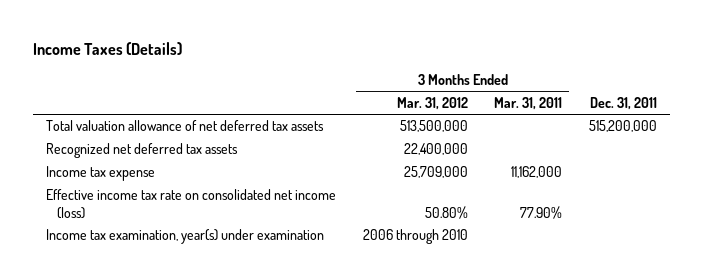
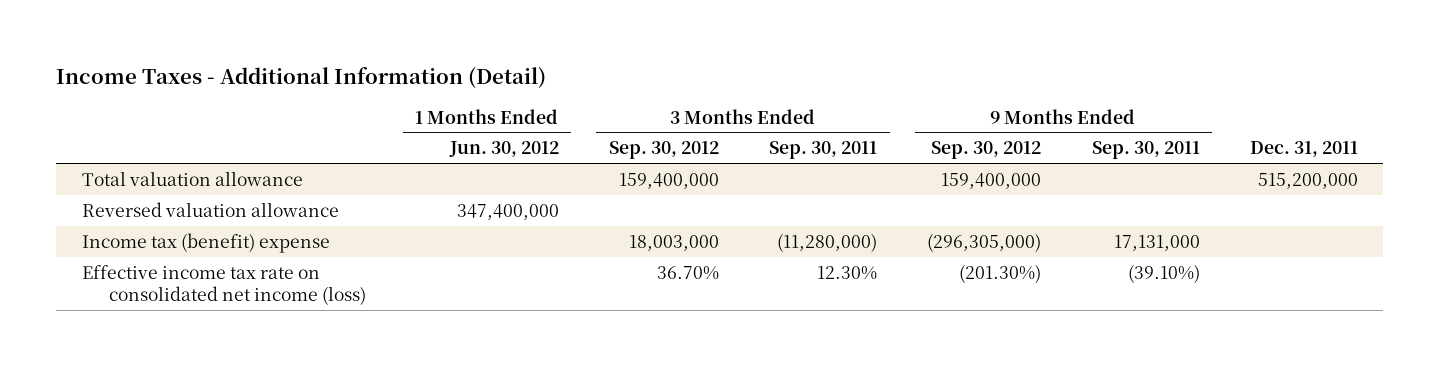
- Income Taxes (Details)
+ Income Taxes - Additional Information (Detail)
- | 3 Months Ended Mar. 31, 2012 | 3 Months Ended Mar. 31, 2011 | Dec. 31, 2011
+ | 1 Months Ended Jun. 30, 2012 | 3 Months Ended Sep. 30, 2012 | 3 Months Ended Sep. 30, 2011 | 9 Months Ended Sep. 30, 2012 | 9 Months Ended Sep. 30, 2011 | Dec. 31, 2011
- Total valuation allowance of net deferred tax assets | 513,500,000 | | 515,200,000
- Recognized net deferred tax assets | 22,400,000 | |
- Income tax expense | 25,709,000 | 11,162,000 |
+ Total valuation allowance | | 159,400,000 | | 159,400,000 | | 515,200,000
+ Reversed valuation allowance | 347,400,000 | | | | |
+ Income tax (benefit) expense | | 18,003,000 | (11,280,000) | (296,305,000) | 17,131,000 |
- Income tax examination, year(s) under examination | 2006 through 2010 | |

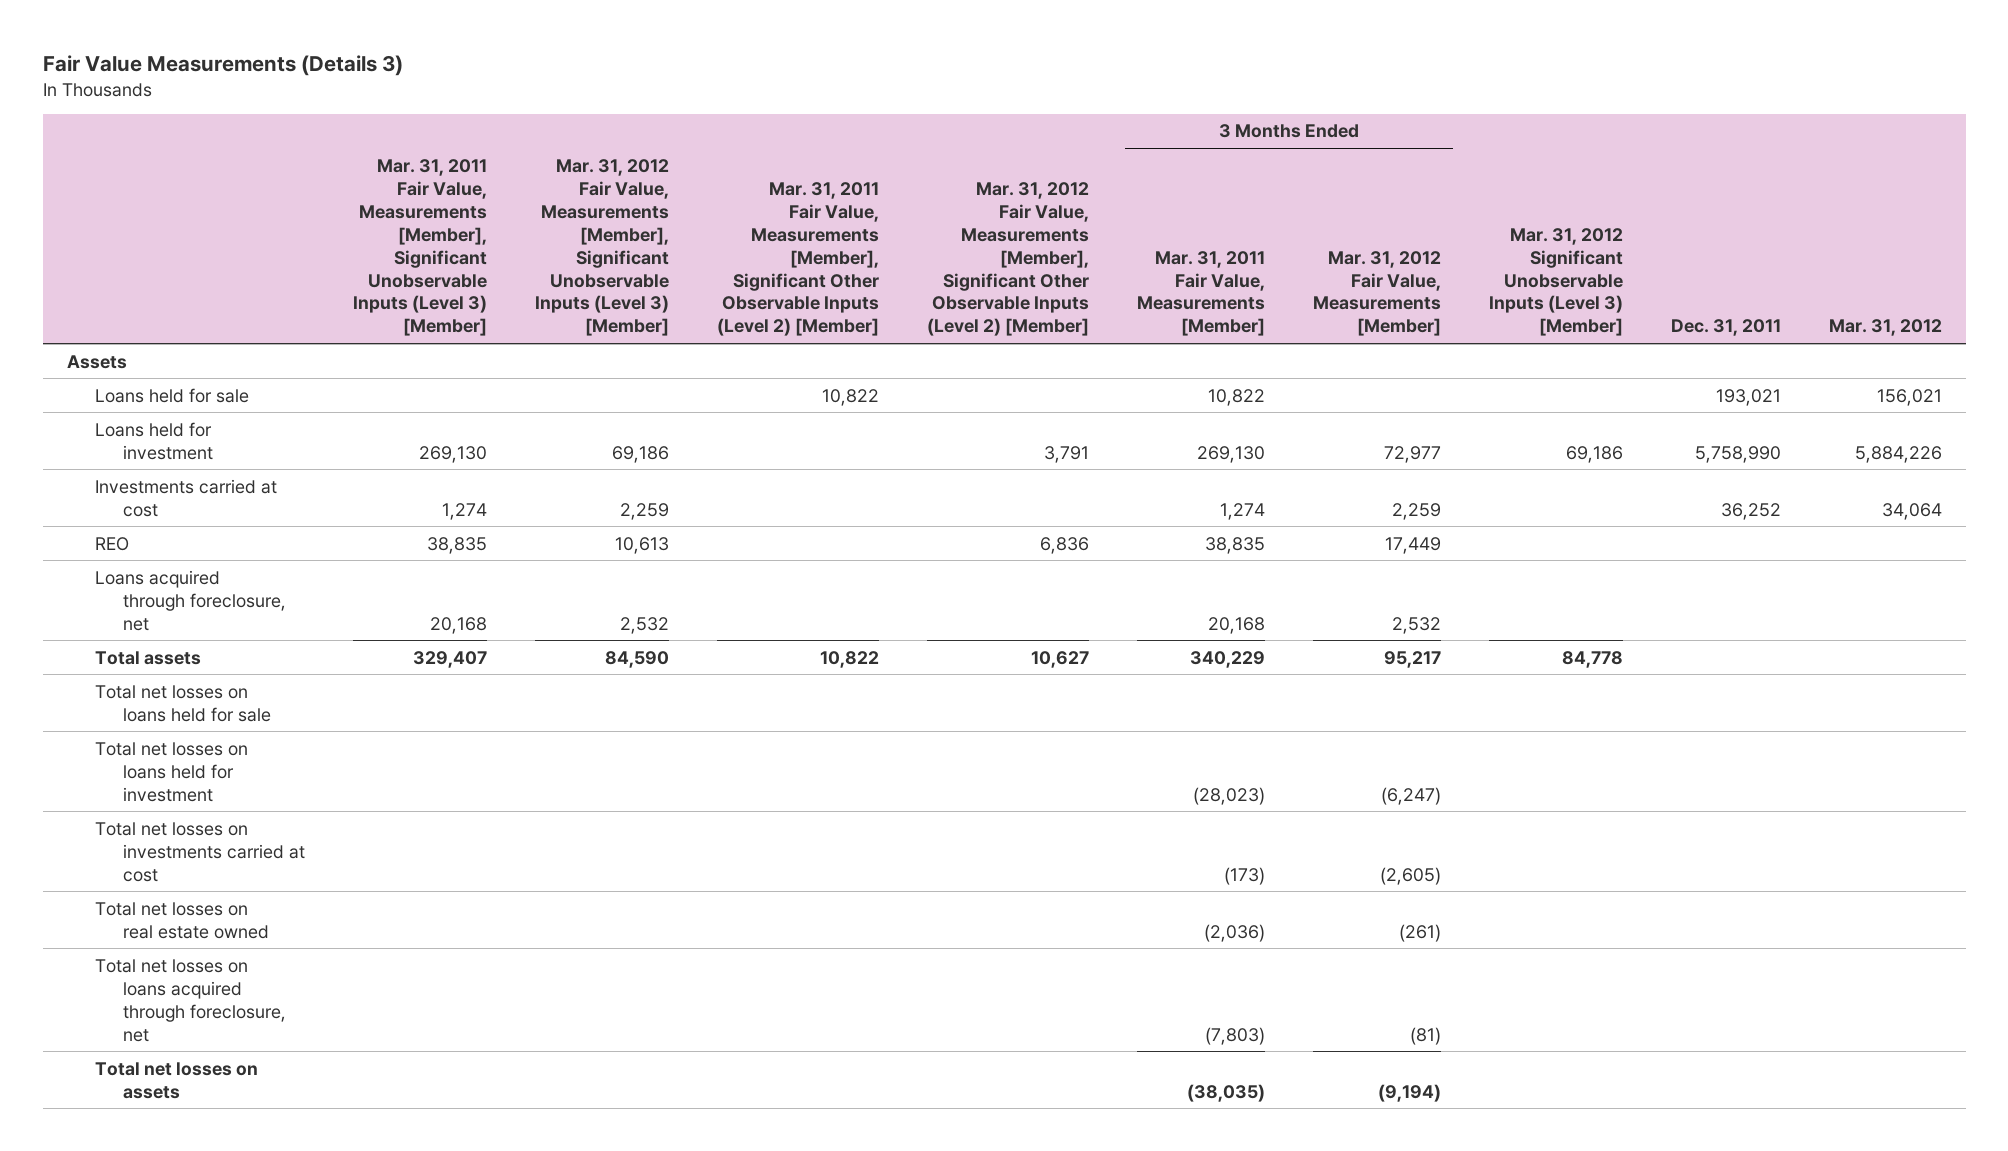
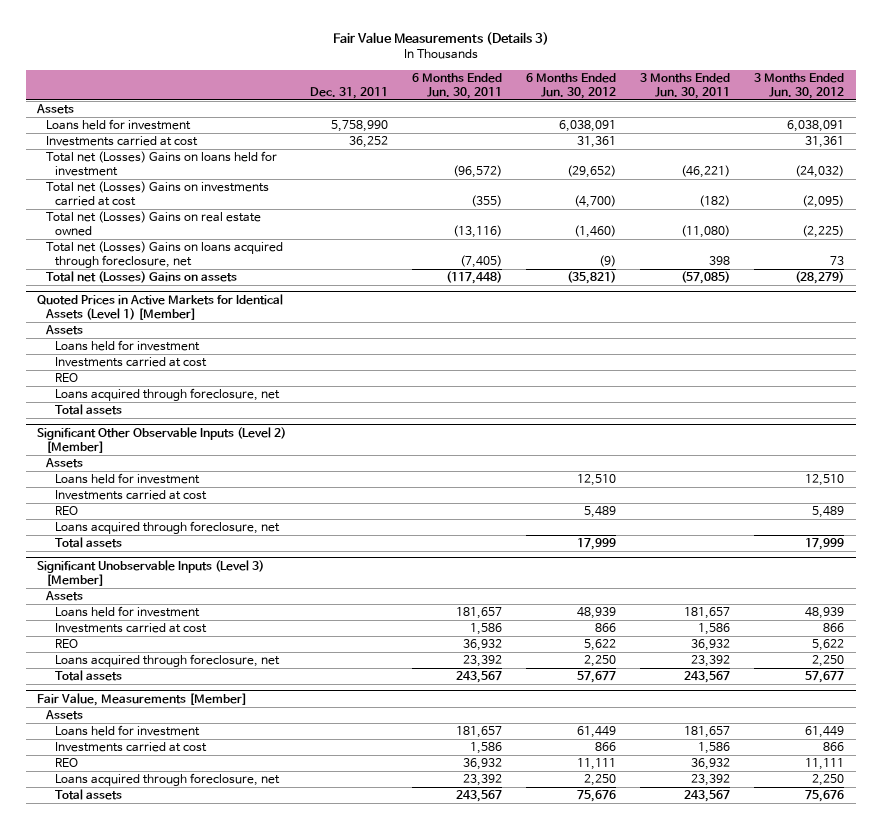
- | Mar. 31, 2011 Fair Value, Measurements [Member], Significant Unobservable Inputs (Level 3) [Member] | Mar. 31, 2012 Fair Value, Measurements [Member], Significant Unobservable Inputs (Level 3) [Member] | Mar. 31, 2011 Fair Value, Measurements [Member], Significant Other Observable Inputs (Level 2) [Member] | Mar. 31, 2012 Fair Value, Measurements [Member], Significant Other Observable Inputs (Level 2) [Member] | 3 Months Ended Mar. 31, 2011 Fair Value, Measurements [Member] | 3 Months Ended Mar. 31, 2012 Fair Value, Measurements [Member] | Mar. 31, 2012 Significant Unobservable Inputs (Level 3) [Member] | Dec. 31, 2011 | Mar. 31, 2012
+ | Dec. 31, 2011 | 6 Months Ended Jun. 30, 2011 | 6 Months Ended Jun. 30, 2012 | 3 Months Ended Jun. 30, 2011 | 3 Months Ended Jun. 30, 2012
- Loans held for sale | | | 10,822 | | 10,822 | | | 193,021 | 156,021
- REO | 38,835 | 10,613 | | 6,836 | 38,835 | 17,449 | | |
- Loans acquired through foreclosure, net | 20,168 | 2,532 | | | 20,168 | 2,532 | | |
- Total assets | 329,407 | 84,590 | 10,822 | 10,627 | 340,229 | 95,217 | 84,778 | |
- Total net losses on loans held for sale
- Total net losses on loans held for investment | | | | | (28,023) | (6,247) | | |
- Total net losses on investments carried at cost | | | | | (173) | (2,605) | | |
- Total net losses on real estate owned | | | | | (2,036) | (261) | | |
- Total net losses on loans acquired through foreclosure, net | | | | | (7,803) | (81) | | |
- Total net losses on assets | | | | | (38,035) | (9,194) | | |
+ Total net (Losses) Gains on loans held for investment | | (96,572) | (29,652) | (46,221) | (24,032)
+ Total net (Losses) Gains on investments carried at cost | | (355) | (4,700) | (182) | (2,095)
+ Total net (Losses) Gains on real estate owned | | (13,116) | (1,460) | (11,080) | (2,225)
+ Total net (Losses) Gains on loans acquired through foreclosure, net | | (7,405) | (9) | 398 | 73
+ Total net (Losses) Gains on assets | | (117,448) | (35,821) | (57,085) | (28,279)
+ Quoted Prices in Active Markets for Identical Assets (Level 1) [Member]
+ Assets
+ Loans held for investment
+ Investments carried at cost
+ REO
+ Loans acquired through foreclosure, net
+ Total assets
+ Significant Other Observable Inputs (Level 2) [Member]
+ Assets
+ Loans held for investment | | | 12,510 | | 12,510
+ Investments carried at cost
+ REO | | | 5,489 | | 5,489
+ Loans acquired through foreclosure, net
+ Total assets | | | 17,999 | | 17,999
+ Significant Unobservable Inputs (Level 3) [Member]
+ Assets
+ Loans held for investment | | 181,657 | 48,939 | 181,657 | 48,939
+ Investments carried at cost | | 1,586 | 866 | 1,586 | 866
+ REO | | 36,932 | 5,622 | 36,932 | 5,622
+ Loans acquired through foreclosure, net | | 23,392 | 2,250 | 23,392 | 2,250
+ Total assets | | 243,567 | 57,677 | 243,567 | 57,677
+ Fair Value, Measurements [Member]
+ Assets
+ Loans held for investment | | 181,657 | 61,449 | 181,657 | 61,449
+ Investments carried at cost | | 1,586 | 866 | 1,586 | 866
+ REO | | 36,932 | 11,111 | 36,932 | 11,111
+ Loans acquired through foreclosure, net | | 23,392 | 2,250 | 23,392 | 2,250
+ Total assets | | 243,567 | 75,676 | 243,567 | 75,676

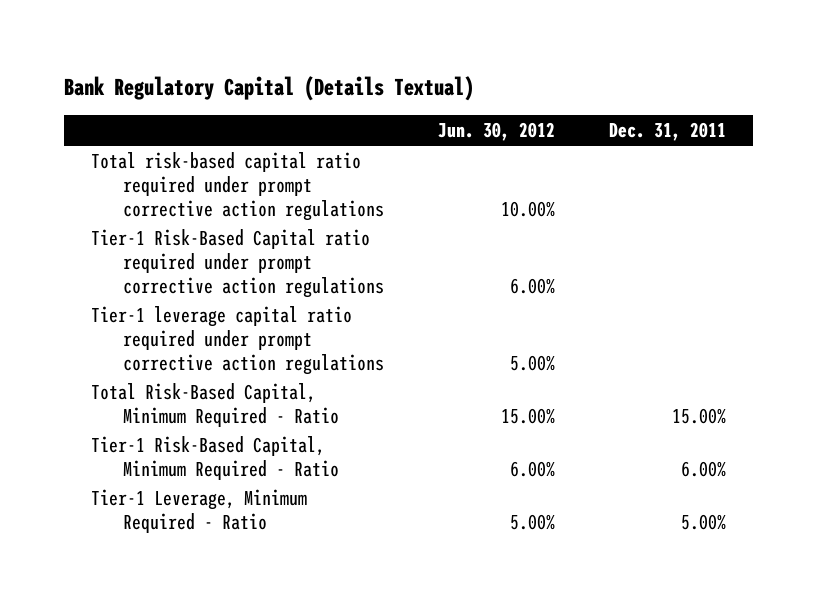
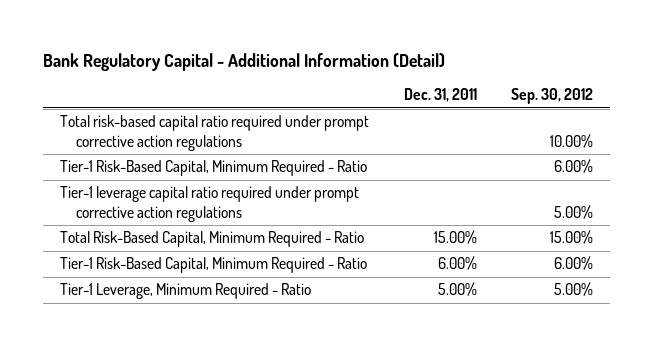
- Bank Regulatory Capital (Details Textual)
+ Bank Regulatory Capital - Additional Information (Detail)
- | Jun. 30, 2012 | Dec. 31, 2011
+ | Dec. 31, 2011 | Sep. 30, 2012
- Tier-1 Risk-Based Capital ratio required under prompt corrective action regulations | 6.00% |
+ Tier-1 Risk-Based Capital, Minimum Required - Ratio | | 6.00%

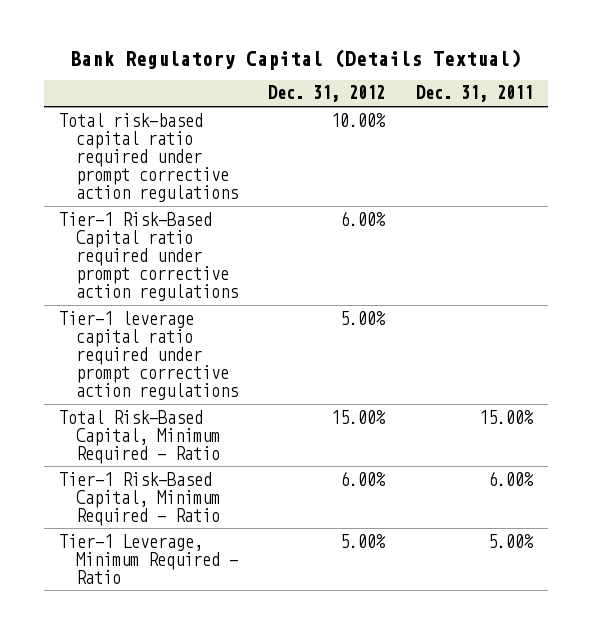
- Bank Regulatory Capital - Additional Information (Detail)
+ Bank Regulatory Capital (Details Textual)
- | Dec. 31, 2011 | Sep. 30, 2012
+ | Dec. 31, 2012 | Dec. 31, 2011
- Tier-1 Risk-Based Capital, Minimum Required - Ratio | | 6.00%
+ Tier-1 Risk-Based Capital ratio required under prompt corrective action regulations | 6.00% |

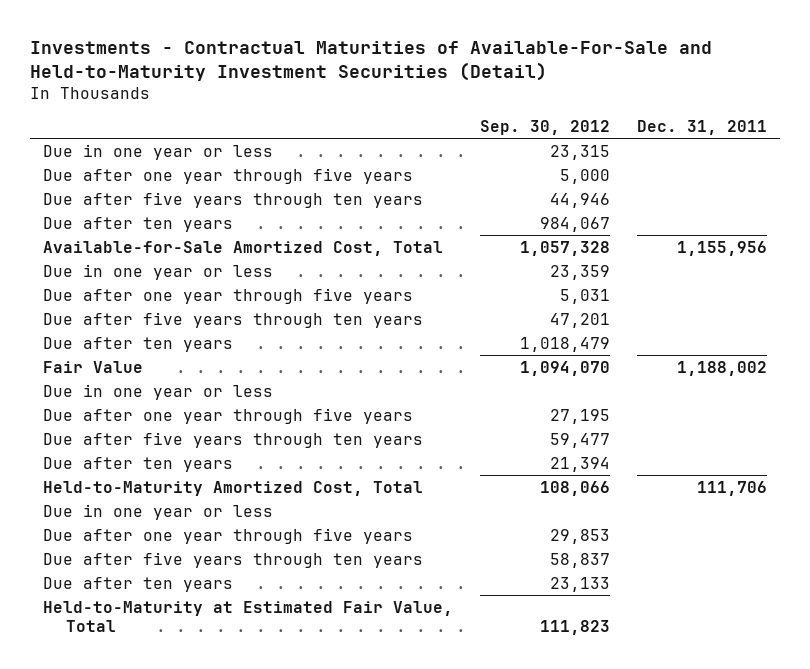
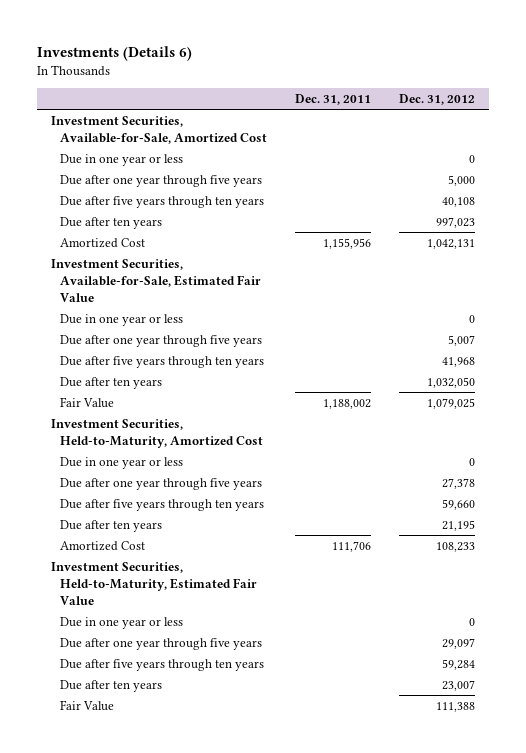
- Investments - Contractual Maturities of Available-For-Sale and Held-to-Maturity Investment Securities (Detail)
+ Investments (Details 6)
- | Sep. 30, 2012 | Dec. 31, 2011
+ | Dec. 31, 2011 | Dec. 31, 2012
+ Investment Securities, Available-for-Sale, Amortized Cost
- Available-for-Sale Amortized Cost, Total | 1,057,328 | 1,155,956
+ Amortized Cost | 1,155,956 | 1,042,131
+ Investment Securities, Available-for-Sale, Estimated Fair Value
+ Investment Securities, Held-to-Maturity, Amortized Cost
- Held-to-Maturity Amortized Cost, Total | 108,066 | 111,706
+ Amortized Cost | 111,706 | 108,233
+ Investment Securities, Held-to-Maturity, Estimated Fair Value
- Held-to-Maturity at Estimated Fair Value, Total | 111,823 |
+ Fair Value | | 111,388

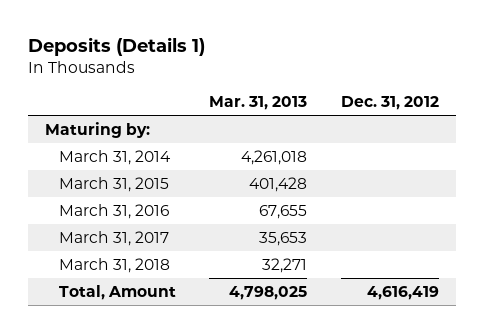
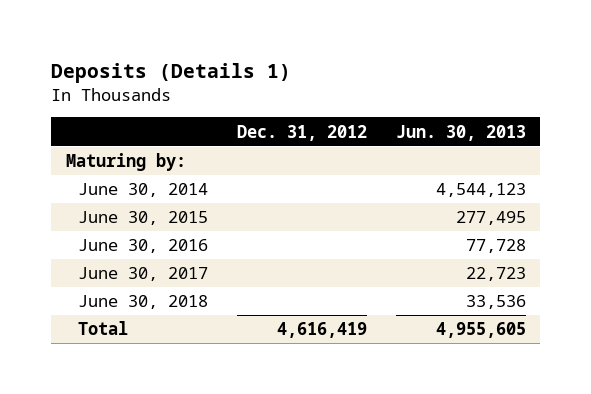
- | Mar. 31, 2013 | Dec. 31, 2012
+ | Dec. 31, 2012 | Jun. 30, 2013
- March 31, 2014 | 4,261,018 |
- March 31, 2015 | 401,428 |
- March 31, 2016 | 67,655 |
- March 31, 2017 | 35,653 |
- March 31, 2018 | 32,271 |
- Total, Amount | 4,798,025 | 4,616,419
+ June 30, 2014 | | 4,544,123
+ June 30, 2015 | | 277,495
+ June 30, 2016 | | 77,728
+ June 30, 2017 | | 22,723
+ June 30, 2018 | | 33,536
+ Total | 4,616,419 | 4,955,605

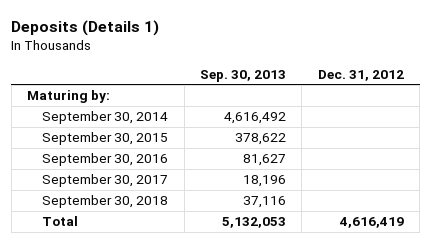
- | Dec. 31, 2012 | Jun. 30, 2013
+ | Sep. 30, 2013 | Dec. 31, 2012
- June 30, 2014 | | 4,544,123
- June 30, 2015 | | 277,495
- June 30, 2016 | | 77,728
- June 30, 2017 | | 22,723
- June 30, 2018 | | 33,536
+ September 30, 2014 | 4,616,492 |
+ September 30, 2015 | 378,622 |
+ September 30, 2016 | 81,627 |
+ September 30, 2017 | 18,196 |
+ September 30, 2018 | 37,116 |

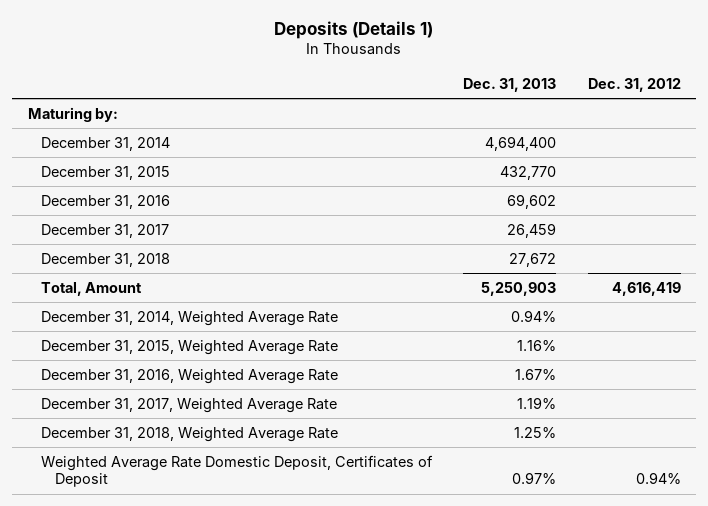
- | Sep. 30, 2013 | Dec. 31, 2012
+ | Dec. 31, 2013 | Dec. 31, 2012
- September 30, 2014 | 4,616,492 |
- September 30, 2015 | 378,622 |
- September 30, 2016 | 81,627 |
- September 30, 2017 | 18,196 |
- September 30, 2018 | 37,116 |
- Total | 5,132,053 | 4,616,419
+ December 31, 2014 | 4,694,400 |
+ December 31, 2015 | 432,770 |
+ December 31, 2016 | 69,602 |
+ December 31, 2017 | 26,459 |
+ December 31, 2018 | 27,672 |
+ Total, Amount | 5,250,903 | 4,616,419
+ December 31, 2014, Weighted Average Rate | 0.94% |
+ December 31, 2015, Weighted Average Rate | 1.16% |
+ December 31, 2016, Weighted Average Rate | 1.67% |
+ December 31, 2017, Weighted Average Rate | 1.19% |
+ December 31, 2018, Weighted Average Rate | 1.25% |
+ Weighted Average Rate Domestic Deposit, Certificates of Deposit | 0.97% | 0.94%

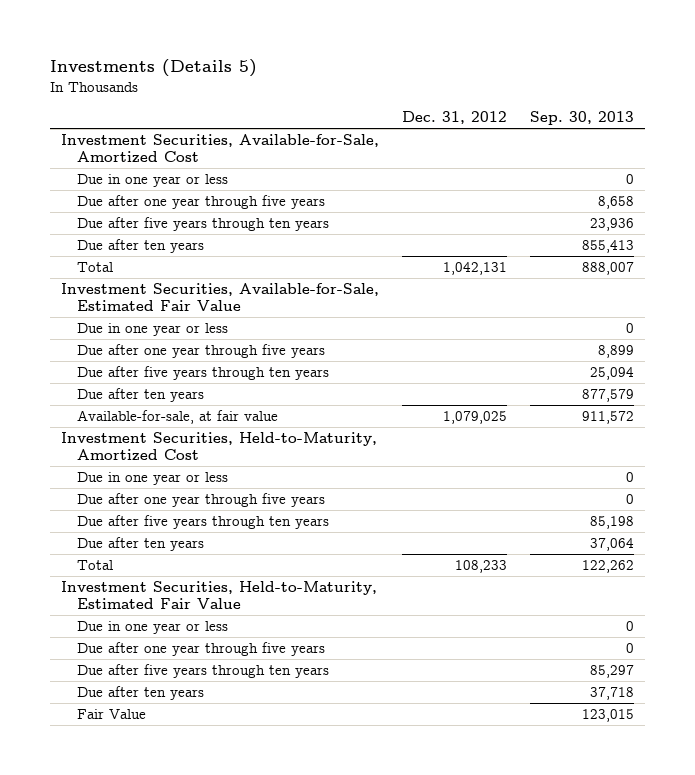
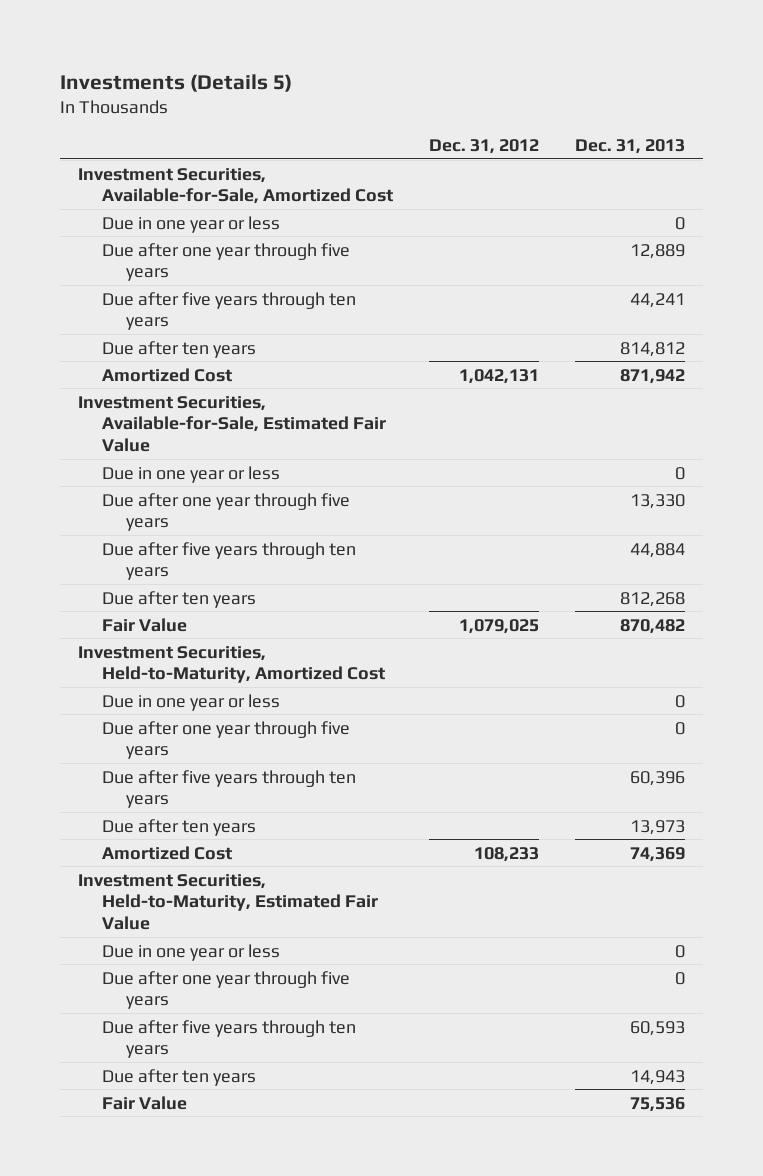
- | Dec. 31, 2012 | Sep. 30, 2013
+ | Dec. 31, 2012 | Dec. 31, 2013
- Total | 1,042,131 | 888,007
+ Amortized Cost | 1,042,131 | 871,942
- Available-for-sale, at fair value | 1,079,025 | 911,572
+ Fair Value | 1,079,025 | 870,482
- Total | 108,233 | 122,262
+ Amortized Cost | 108,233 | 74,369

